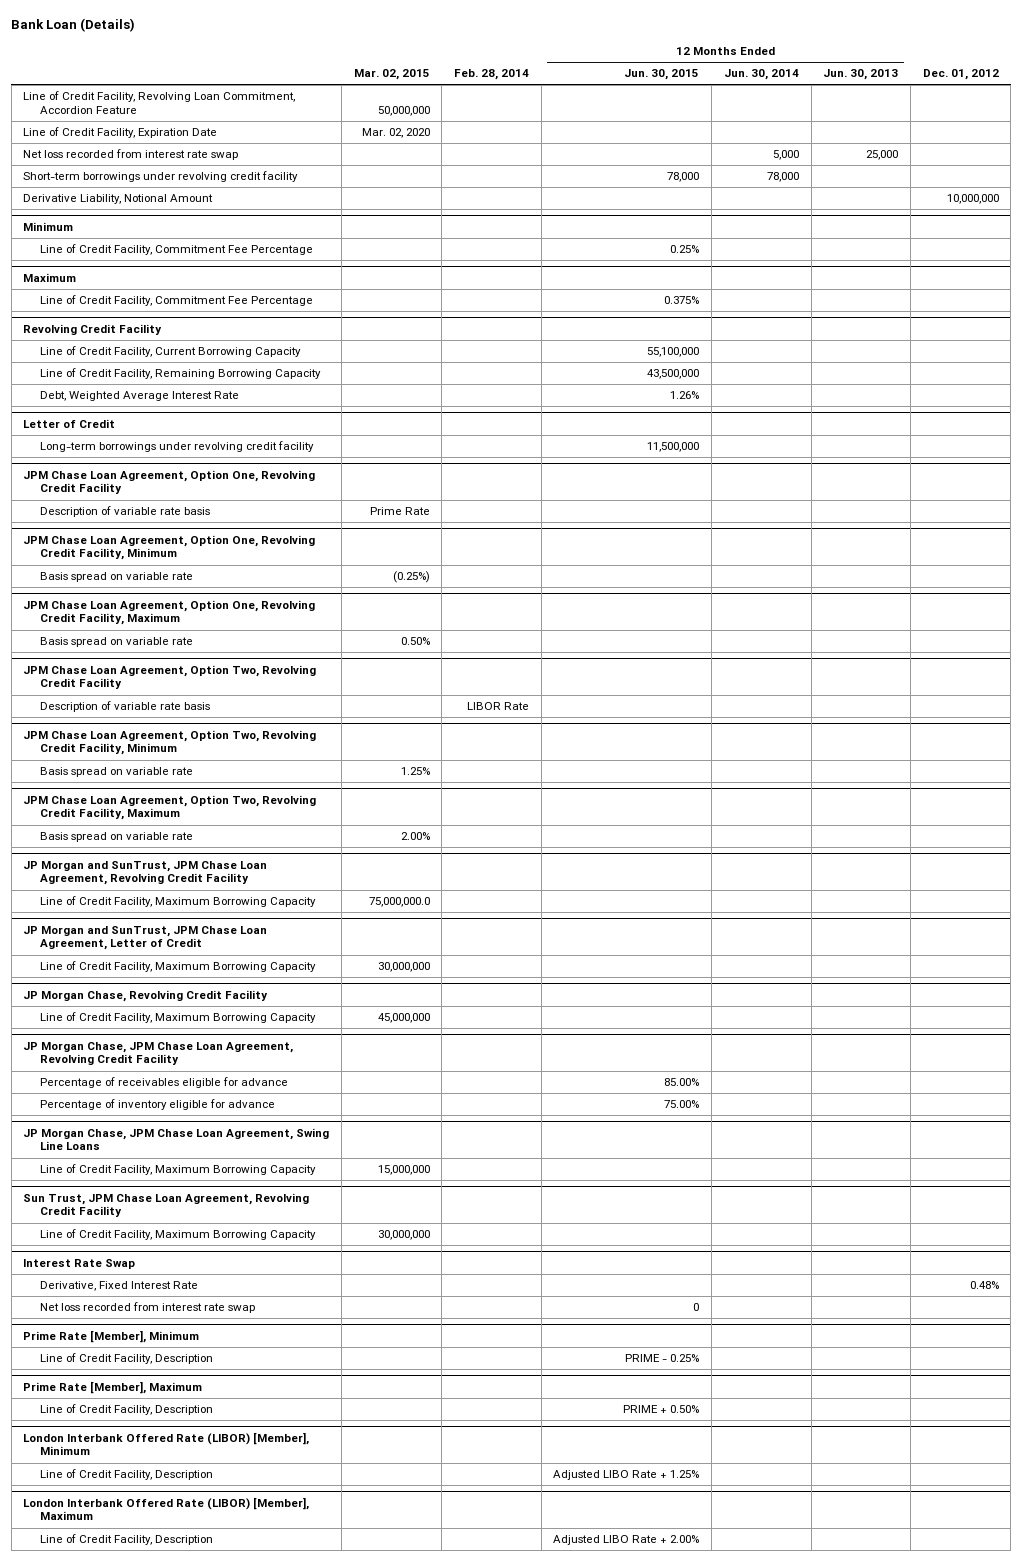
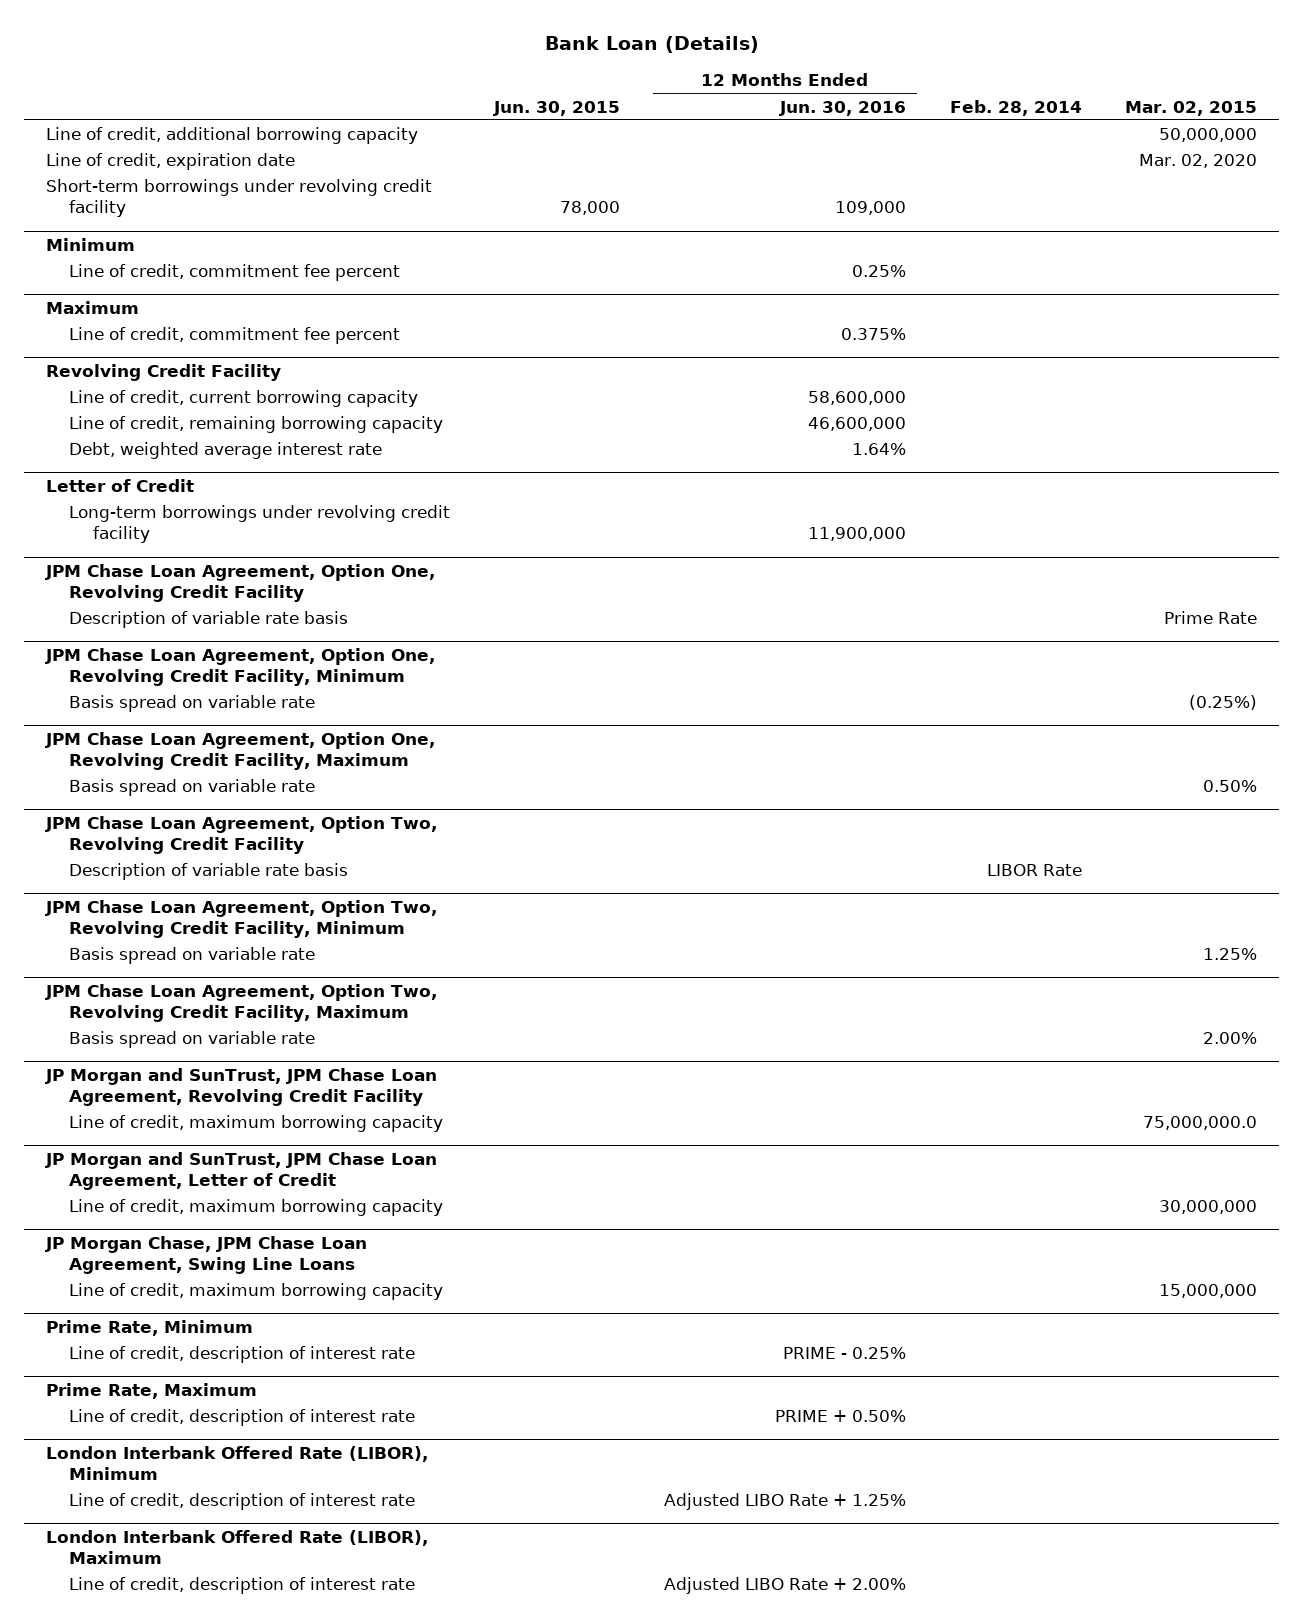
- | Mar. 02, 2015 | Feb. 28, 2014 | 12 Months Ended Jun. 30, 2015 | 12 Months Ended Jun. 30, 2014 | 12 Months Ended Jun. 30, 2013 | Dec. 01, 2012
+ | Jun. 30, 2015 | 12 Months Ended Jun. 30, 2016 | Feb. 28, 2014 | Mar. 02, 2015
- Line of Credit Facility, Revolving Loan Commitment, Accordion Feature | 50,000,000 | | | | |
- Line of Credit Facility, Expiration Date | Mar. 02, 2020 | | | | |
- Net loss recorded from interest rate swap | | | | 5,000 | 25,000 |
+ Line of credit, additional borrowing capacity | | | | 50,000,000
+ Line of credit, expiration date | | | | Mar. 02, 2020
- Derivative Liability, Notional Amount | | | | | | 10,000,000
@ Minimum
- Line of Credit Facility, Commitment Fee Percentage | | | 0.25% | | |
+ Line of credit, commitment fee percent | | 0.25% | |
@ Maximum
- Line of Credit Facility, Commitment Fee Percentage | | | 0.375% | | |
+ Line of credit, commitment fee percent | | 0.375% | |
@ Revolving Credit Facility
- Line of Credit Facility, Current Borrowing Capacity | | | 55,100,000 | | |
- Line of Credit Facility, Remaining Borrowing Capacity | | | 43,500,000 | | |
- Debt, Weighted Average Interest Rate | | | 1.26% | | |
+ Line of credit, current borrowing capacity | | 58,600,000 | |
+ Line of credit, remaining borrowing capacity | | 46,600,000 | |
+ Debt, weighted average interest rate | | 1.64% | |
@ JP Morgan and SunTrust, JPM Chase Loan Agreement, Revolving Credit Facility
- Line of Credit Facility, Maximum Borrowing Capacity | 75,000,000.0 | | | | |
+ Line of credit, maximum borrowing capacity | | | | 75,000,000.0
@ JP Morgan and SunTrust, JPM Chase Loan Agreement, Letter of Credit
- Line of Credit Facility, Maximum Borrowing Capacity | 30,000,000 | | | | |
- JP Morgan Chase, Revolving Credit Facility
- Line of Credit Facility, Maximum Borrowing Capacity | 45,000,000 | | | | |
- JP Morgan Chase, JPM Chase Loan Agreement, Revolving Credit Facility
- Percentage of receivables eligible for advance | | | 85.00% | | |
- Percentage of inventory eligible for advance | | | 75.00% | | |
@ JP Morgan and SunTrust, JPM Chase Loan Agreement, Letter of Credit
+ Line of credit, maximum borrowing capacity | | | | 30,000,000
@ JP Morgan Chase, JPM Chase Loan Agreement, Swing Line Loans
- Line of Credit Facility, Maximum Borrowing Capacity | 15,000,000 | | | | |
- Sun Trust, JPM Chase Loan Agreement, Revolving Credit Facility
- Line of Credit Facility, Maximum Borrowing Capacity | 30,000,000 | | | | |
- Interest Rate Swap
- Derivative, Fixed Interest Rate | | | | | | 0.48%
- Net loss recorded from interest rate swap | | | 0 | | |
- Prime Rate [Member], Minimum
- Line of Credit Facility, Description | | | PRIME - 0.25% | | |
- Prime Rate [Member], Maximum
- Line of Credit Facility, Description | | | PRIME + 0.50% | | |
- London Interbank Offered Rate (LIBOR) [Member], Minimum
- Line of Credit Facility, Description | | | Adjusted LIBO Rate + 1.25% | | |
- London Interbank Offered Rate (LIBOR) [Member], Maximum
- Line of Credit Facility, Description | | | Adjusted LIBO Rate + 2.00% | | |
@ JP Morgan Chase, JPM Chase Loan Agreement, Swing Line Loans
+ Line of credit, maximum borrowing capacity | | | | 15,000,000
+ Prime Rate, Minimum
+ Line of credit, description of interest rate | | PRIME - 0.25% | |
+ Prime Rate, Maximum
+ Line of credit, description of interest rate | | PRIME + 0.50% | |
+ London Interbank Offered Rate (LIBOR), Minimum
+ Line of credit, description of interest rate | | Adjusted LIBO Rate + 1.25% | |
+ London Interbank Offered Rate (LIBOR), Maximum
+ Line of credit, description of interest rate | | Adjusted LIBO Rate + 2.00% | |

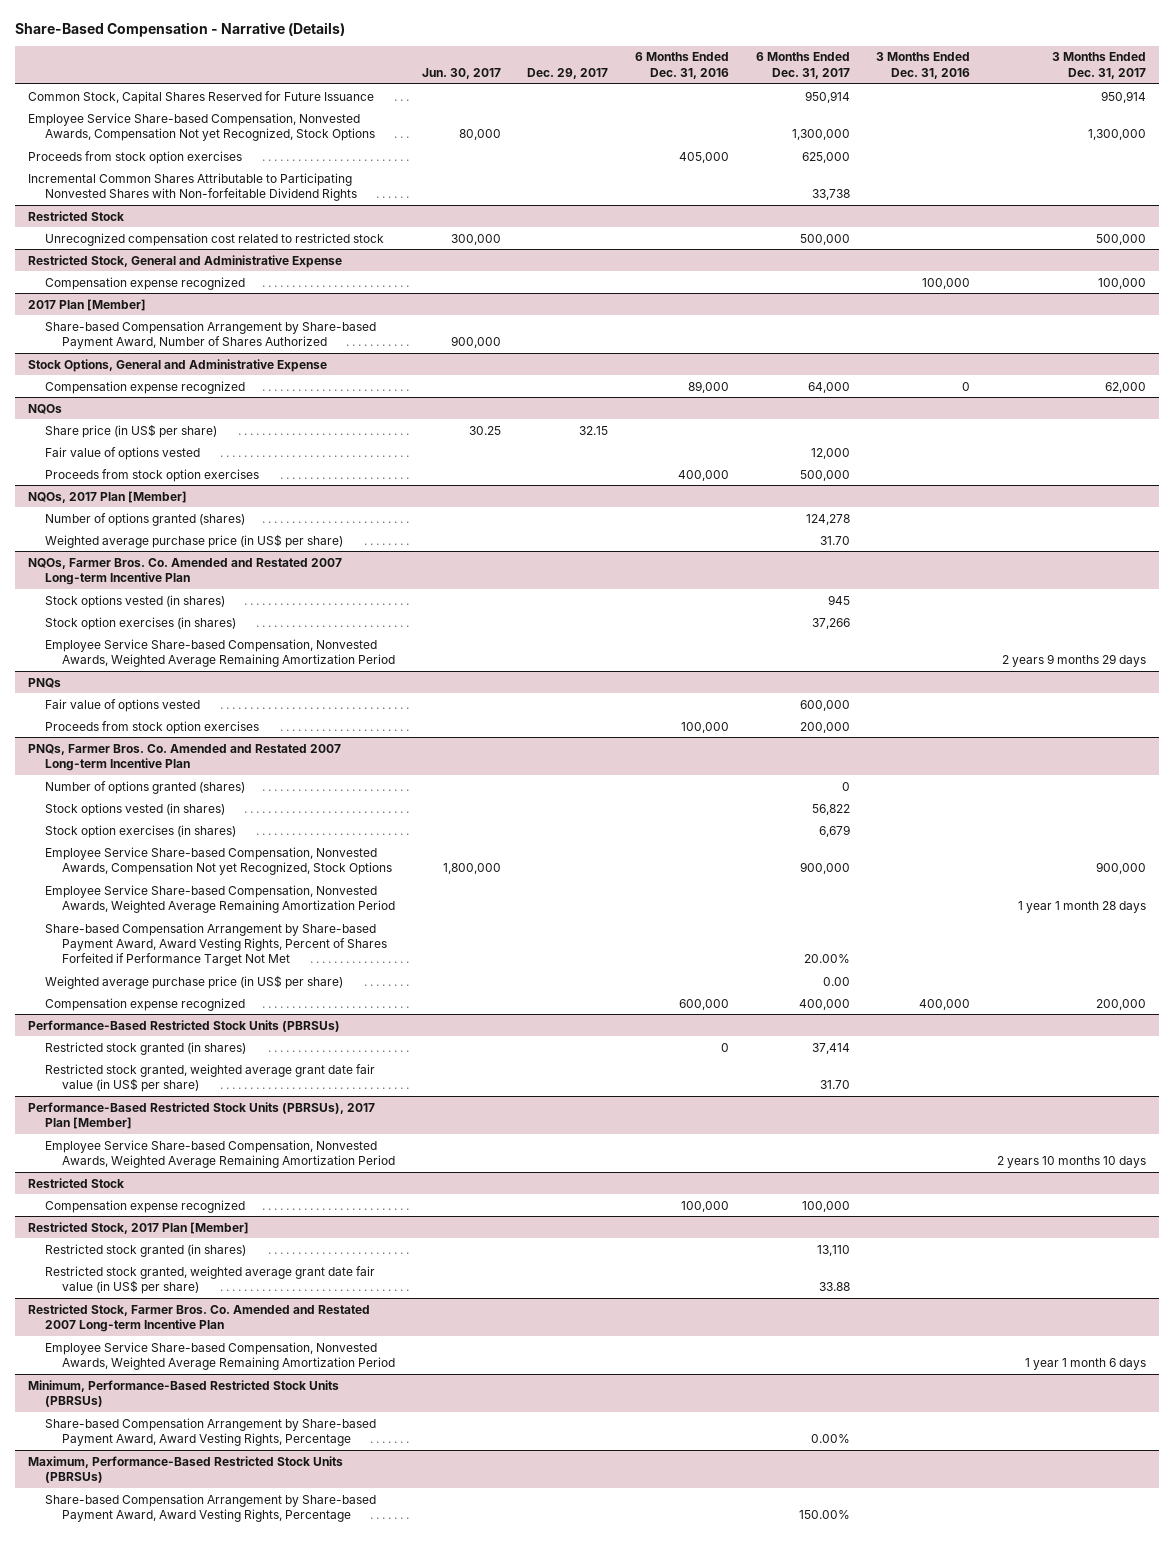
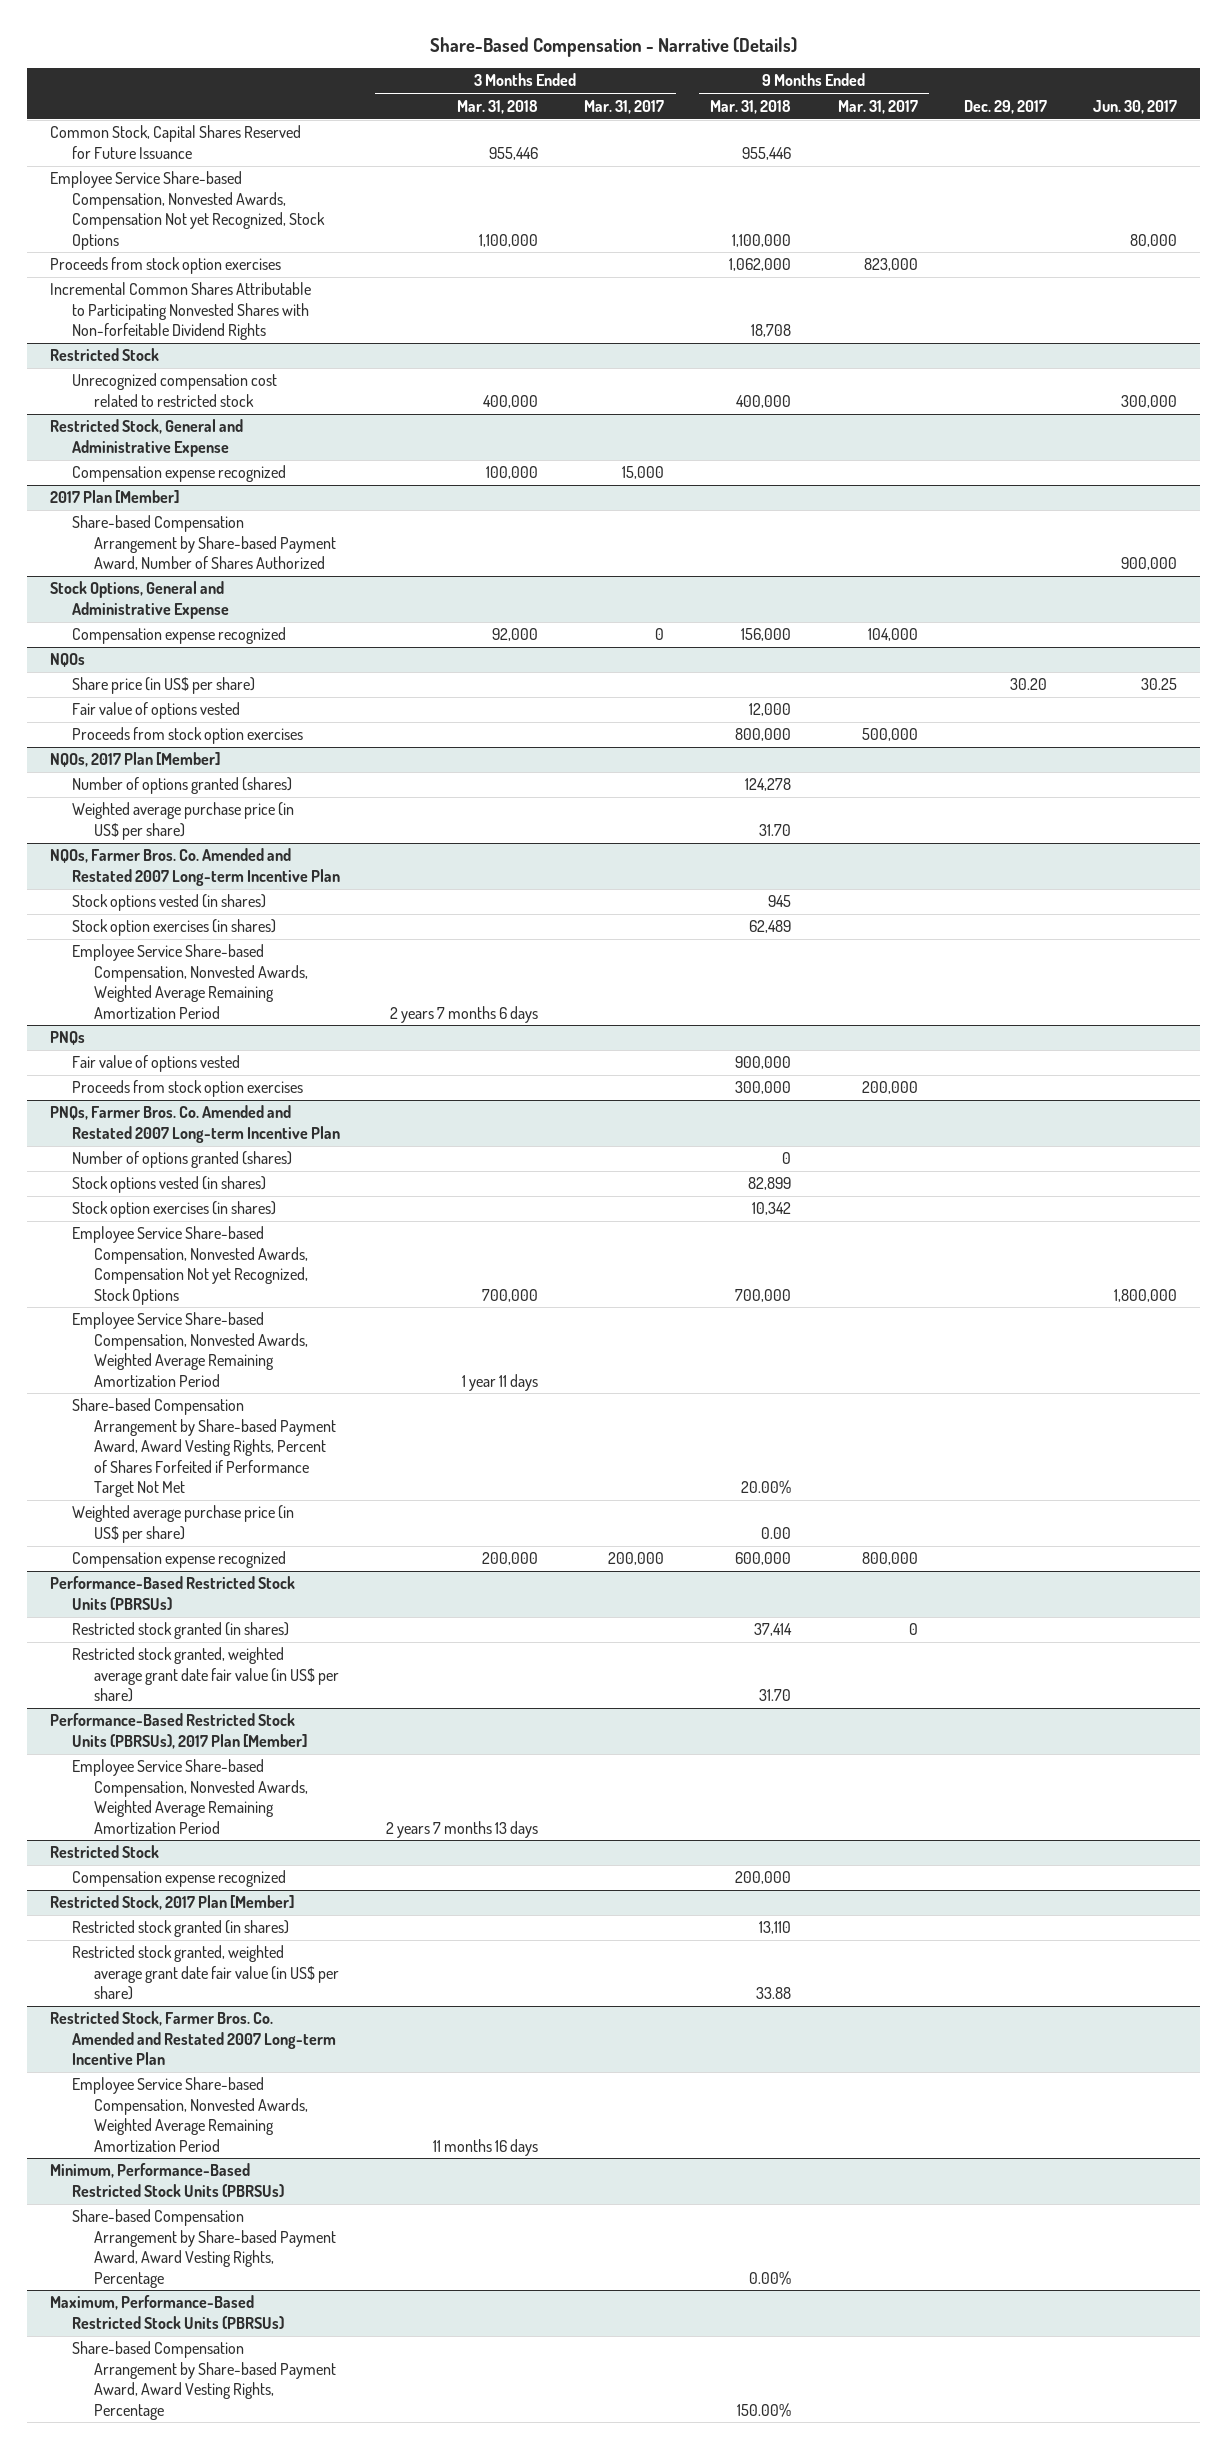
- | Jun. 30, 2017 | Dec. 29, 2017 | 6 Months Ended Dec. 31, 2016 | 6 Months Ended Dec. 31, 2017 | 3 Months Ended Dec. 31, 2016 | 3 Months Ended Dec. 31, 2017
+ | 3 Months Ended Mar. 31, 2018 | 3 Months Ended Mar. 31, 2017 | 9 Months Ended Mar. 31, 2018 | 9 Months Ended Mar. 31, 2017 | Dec. 29, 2017 | Jun. 30, 2017
@ NQOs
- Share price (in US$ per share) | 30.25 | 32.15 | | | |
+ Share price (in US$ per share) | | | | | 30.20 | 30.25

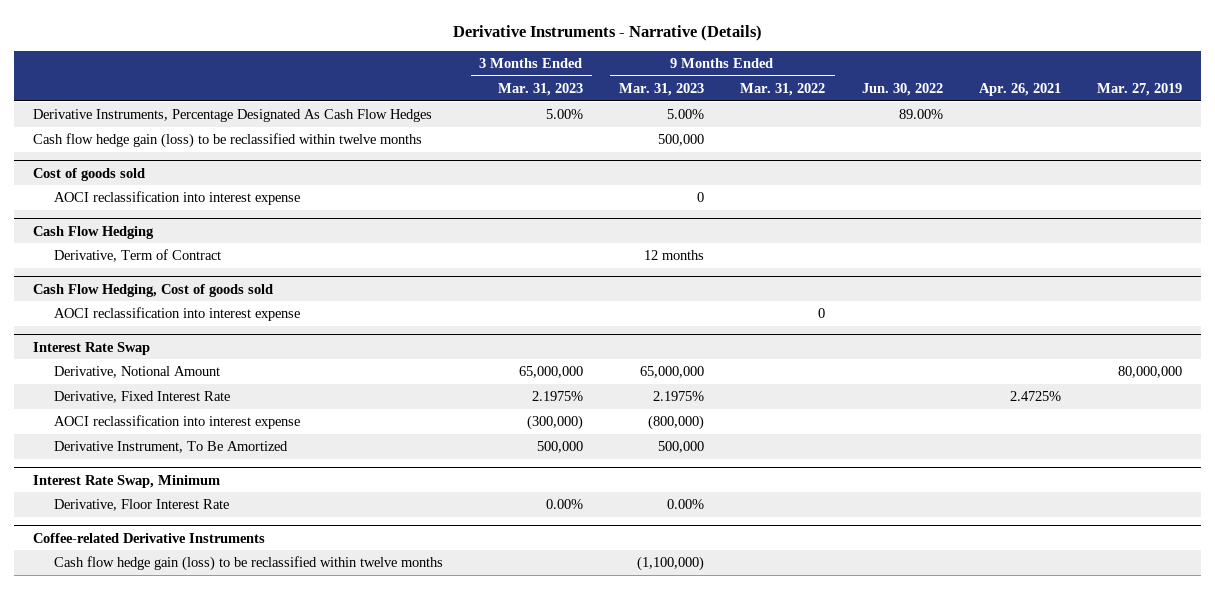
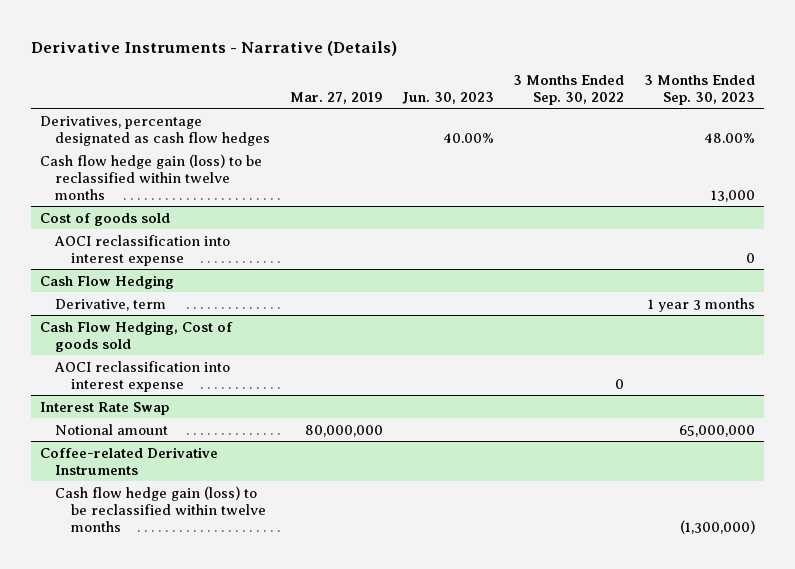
- | 3 Months Ended Mar. 31, 2023 | 9 Months Ended Mar. 31, 2023 | 9 Months Ended Mar. 31, 2022 | Jun. 30, 2022 | Apr. 26, 2021 | Mar. 27, 2019
+ | Mar. 27, 2019 | Jun. 30, 2023 | 3 Months Ended Sep. 30, 2022 | 3 Months Ended Sep. 30, 2023
- Derivative Instruments, Percentage Designated As Cash Flow Hedges | 5.00% | 5.00% | | 89.00% | |
+ Derivatives, percentage designated as cash flow hedges | | 40.00% | | 48.00%
@ Cash Flow Hedging
- Derivative, Term of Contract | | 12 months | | | |
+ Derivative, term | | | | 1 year 3 months
@ Interest Rate Swap
- Derivative, Notional Amount | 65,000,000 | 65,000,000 | | | | 80,000,000
- Derivative, Fixed Interest Rate | 2.1975% | 2.1975% | | | 2.4725% |
- AOCI reclassification into interest expense | (300,000) | (800,000) | | | |
- Derivative Instrument, To Be Amortized | 500,000 | 500,000 | | | |
- Interest Rate Swap, Minimum
- Derivative, Floor Interest Rate | 0.00% | 0.00% | | | |
@ Interest Rate Swap
+ Notional amount | 80,000,000 | | | 65,000,000

